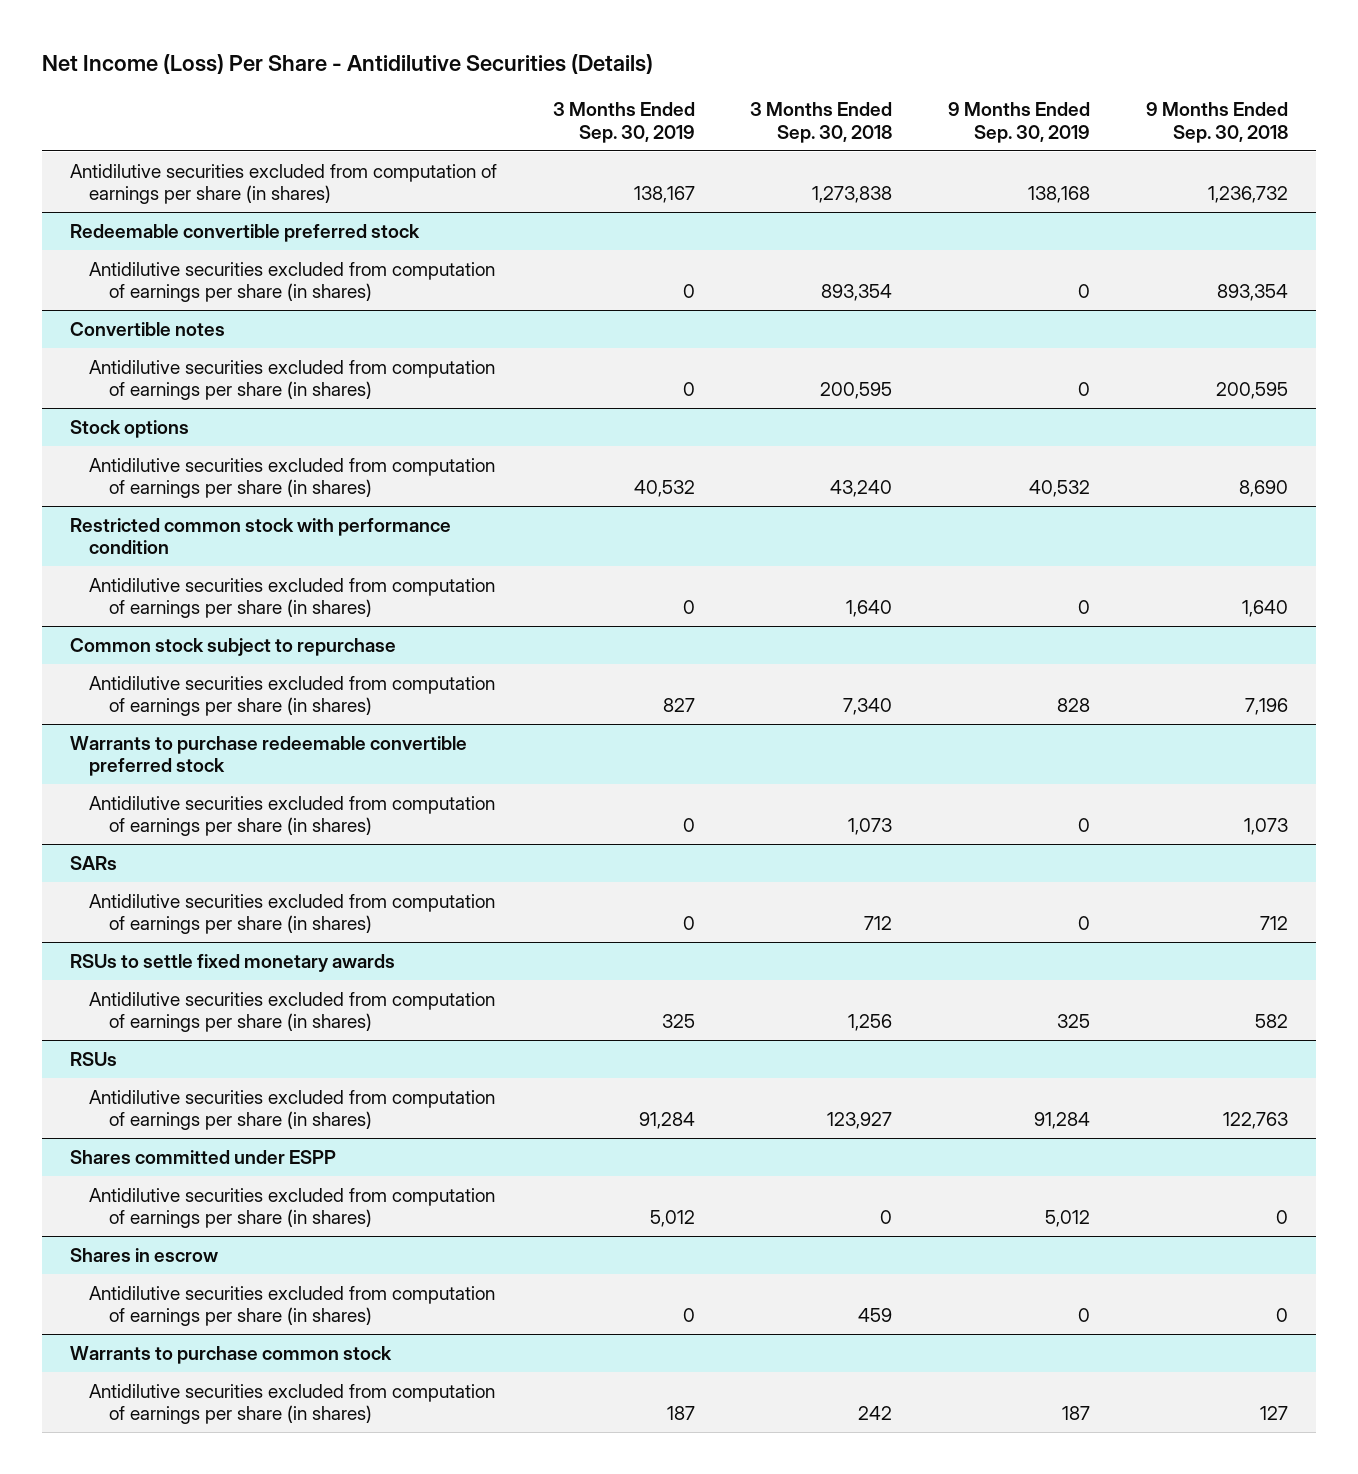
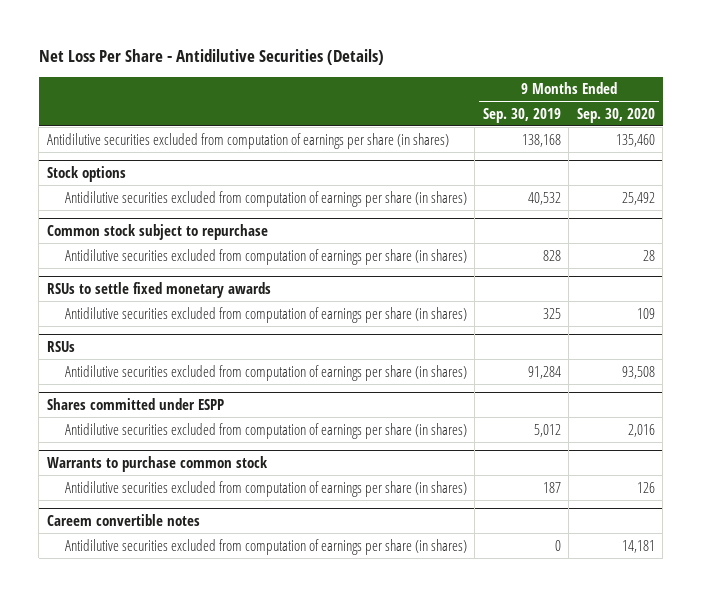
- Net Income (Loss) Per Share - Antidilutive Securities (Details)
+ Net Loss Per Share - Antidilutive Securities (Details)
- | 3 Months Ended Sep. 30, 2019 | 3 Months Ended Sep. 30, 2018 | 9 Months Ended Sep. 30, 2019 | 9 Months Ended Sep. 30, 2018
+ | 9 Months Ended Sep. 30, 2019 | 9 Months Ended Sep. 30, 2020
- Redeemable convertible preferred stock
- Antidilutive securities excluded from computation of earnings per share (in shares) | 0 | 893,354 | 0 | 893,354
- Convertible notes
- Antidilutive securities excluded from computation of earnings per share (in shares) | 0 | 200,595 | 0 | 200,595
- Restricted common stock with performance condition
- Antidilutive securities excluded from computation of earnings per share (in shares) | 0 | 1,640 | 0 | 1,640
- Warrants to purchase redeemable convertible preferred stock
- Antidilutive securities excluded from computation of earnings per share (in shares) | 0 | 1,073 | 0 | 1,073
- SARs
- Antidilutive securities excluded from computation of earnings per share (in shares) | 0 | 712 | 0 | 712
- Shares in escrow
- Antidilutive securities excluded from computation of earnings per share (in shares) | 0 | 459 | 0 | 0
+ Careem convertible notes
+ Antidilutive securities excluded from computation of earnings per share (in shares) | 0 | 14,181

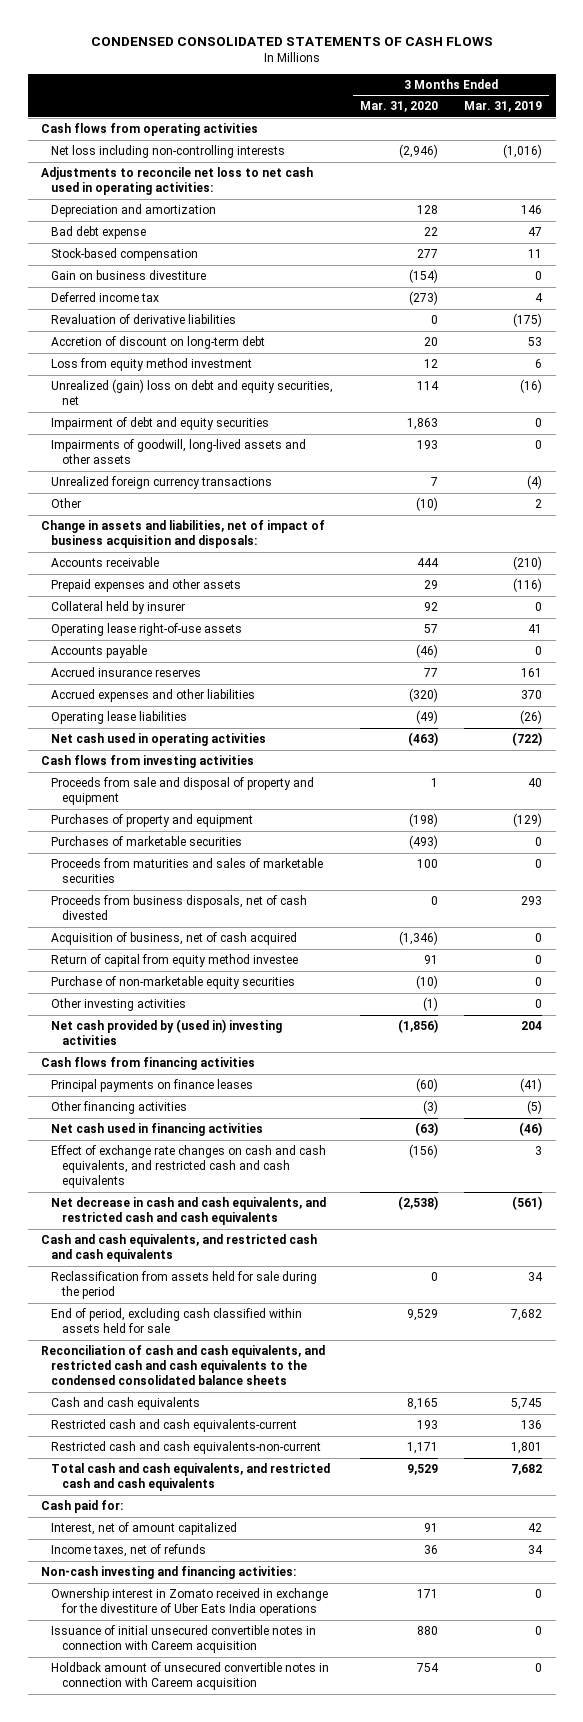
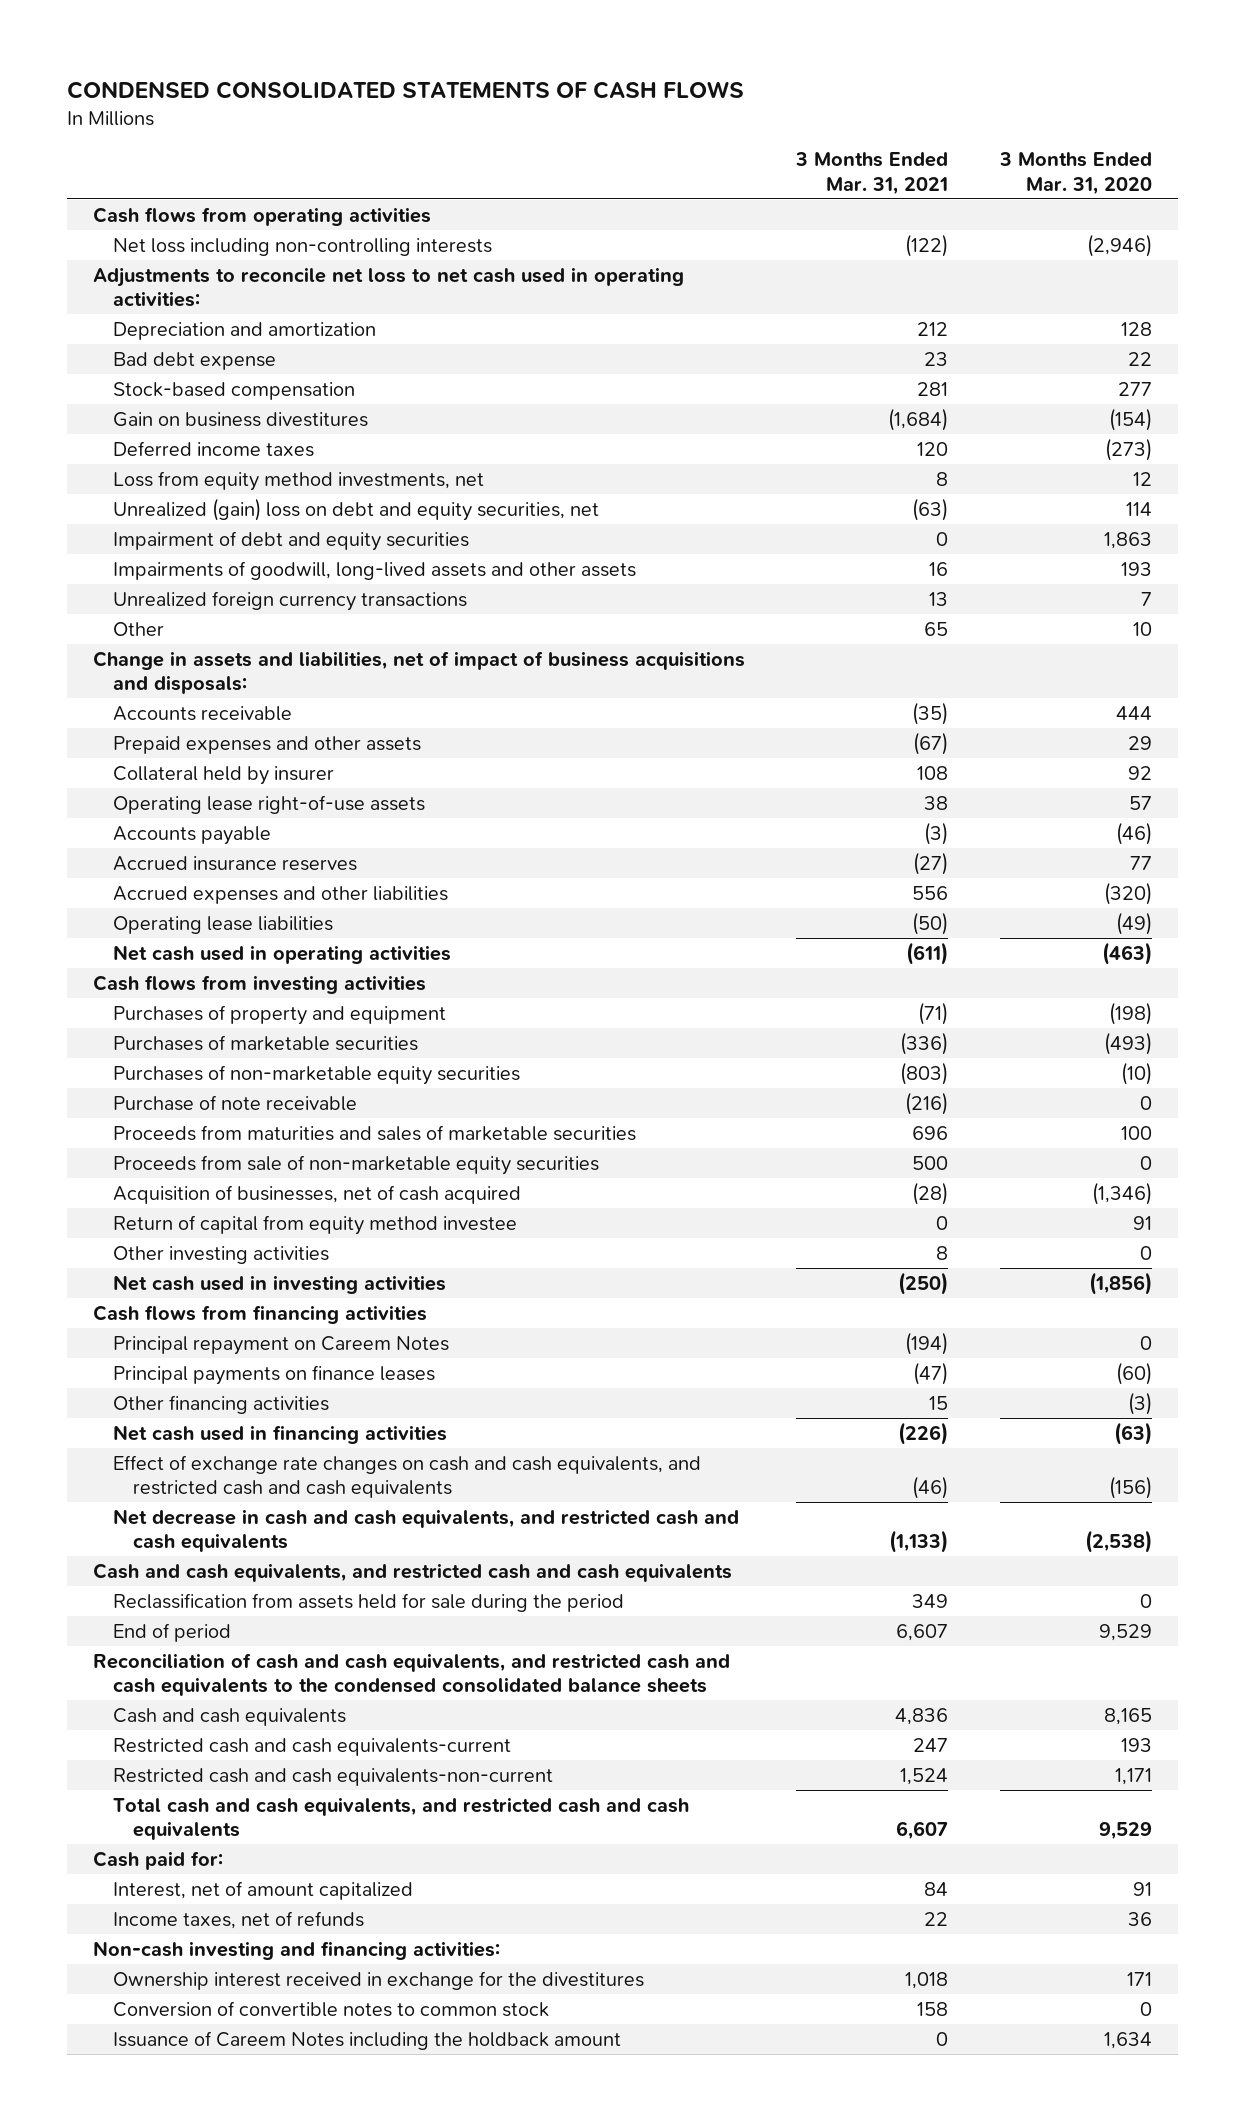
- | 3 Months Ended Mar. 31, 2020 | 3 Months Ended Mar. 31, 2019
+ | 3 Months Ended Mar. 31, 2021 | 3 Months Ended Mar. 31, 2020
- Gain on business divestiture | (154) | 0
- Deferred income tax | (273) | 4
- Revaluation of derivative liabilities | 0 | (175)
- Accretion of discount on long-term debt | 20 | 53
- Loss from equity method investment | 12 | 6
+ Gain on business divestitures | (1,684) | (154)
+ Deferred income taxes | 120 | (273)
+ Loss from equity method investments, net | 8 | 12
- Other | (10) | 2
- Change in assets and liabilities, net of impact of business acquisition and disposals:
+ Other | 65 | 10
+ Change in assets and liabilities, net of impact of business acquisitions and disposals:
- Proceeds from sale and disposal of property and equipment | 1 | 40
+ Purchases of non-marketable equity securities | (803) | (10)
+ Purchase of note receivable | (216) | 0
- Proceeds from business disposals, net of cash divested | 0 | 293
- Acquisition of business, net of cash acquired | (1,346) | 0
+ Proceeds from sale of non-marketable equity securities | 500 | 0
+ Acquisition of businesses, net of cash acquired | (28) | (1,346)
- Purchase of non-marketable equity securities | (10) | 0
- Other investing activities | (1) | 0
- Net cash provided by (used in) investing activities | (1,856) | 204
+ Other investing activities | 8 | 0
+ Net cash used in investing activities | (250) | (1,856)
+ Principal repayment on Careem Notes | (194) | 0
- End of period, excluding cash classified within assets held for sale | 9,529 | 7,682
+ End of period | 6,607 | 9,529
- Ownership interest in Zomato received in exchange for the divestiture of Uber Eats India operations | 171 | 0
- Issuance of initial unsecured convertible notes in connection with Careem acquisition | 880 | 0
- Holdback amount of unsecured convertible notes in connection with Careem acquisition | 754 | 0
+ Ownership interest received in exchange for the divestitures | 1,018 | 171
+ Conversion of convertible notes to common stock | 158 | 0
+ Issuance of Careem Notes including the holdback amount | 0 | 1,634

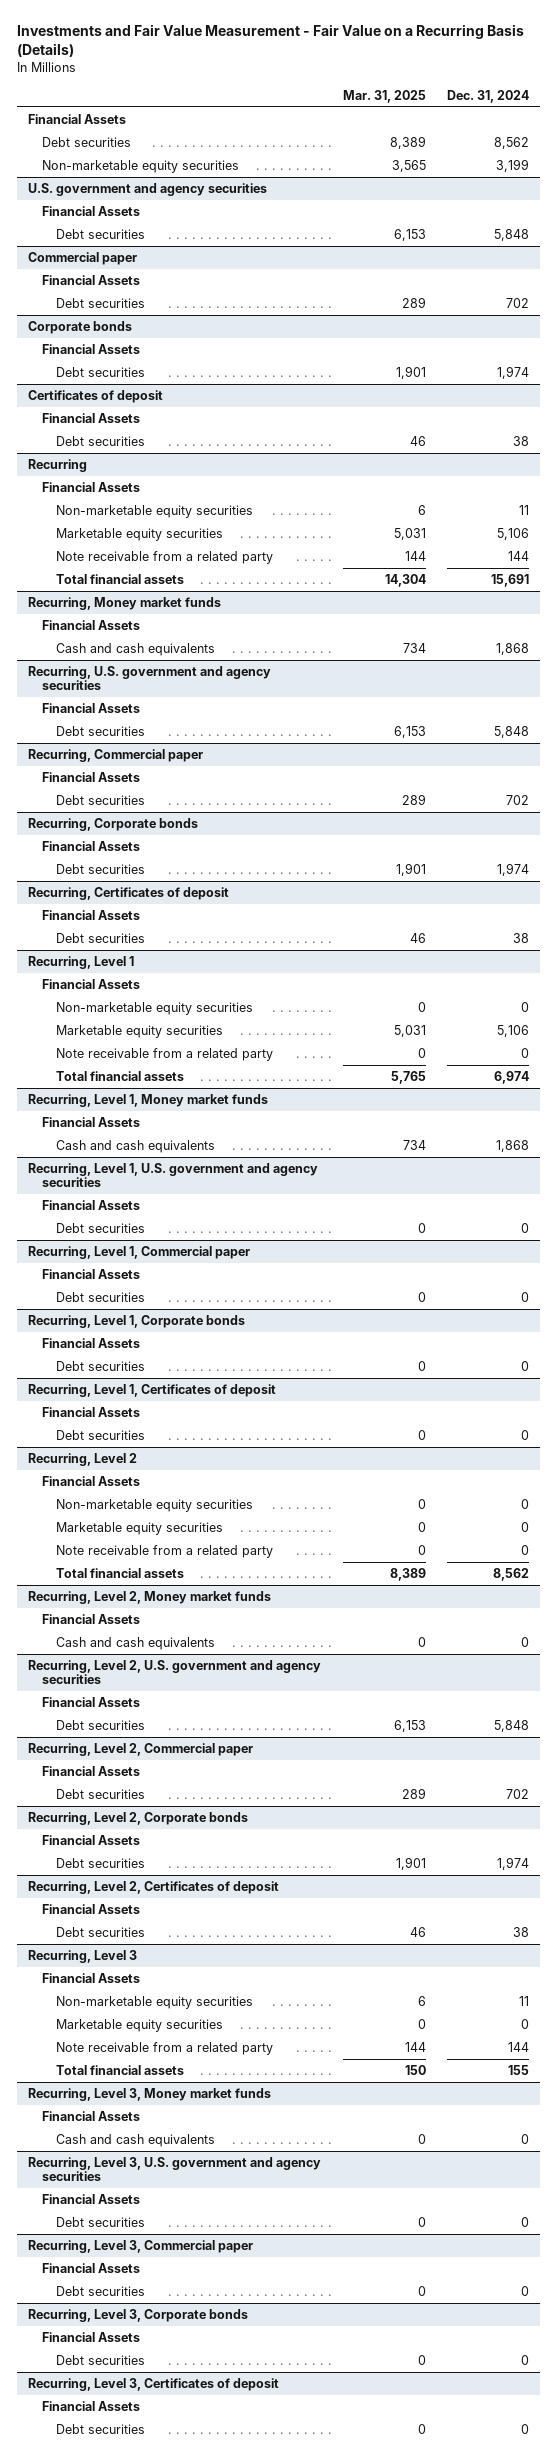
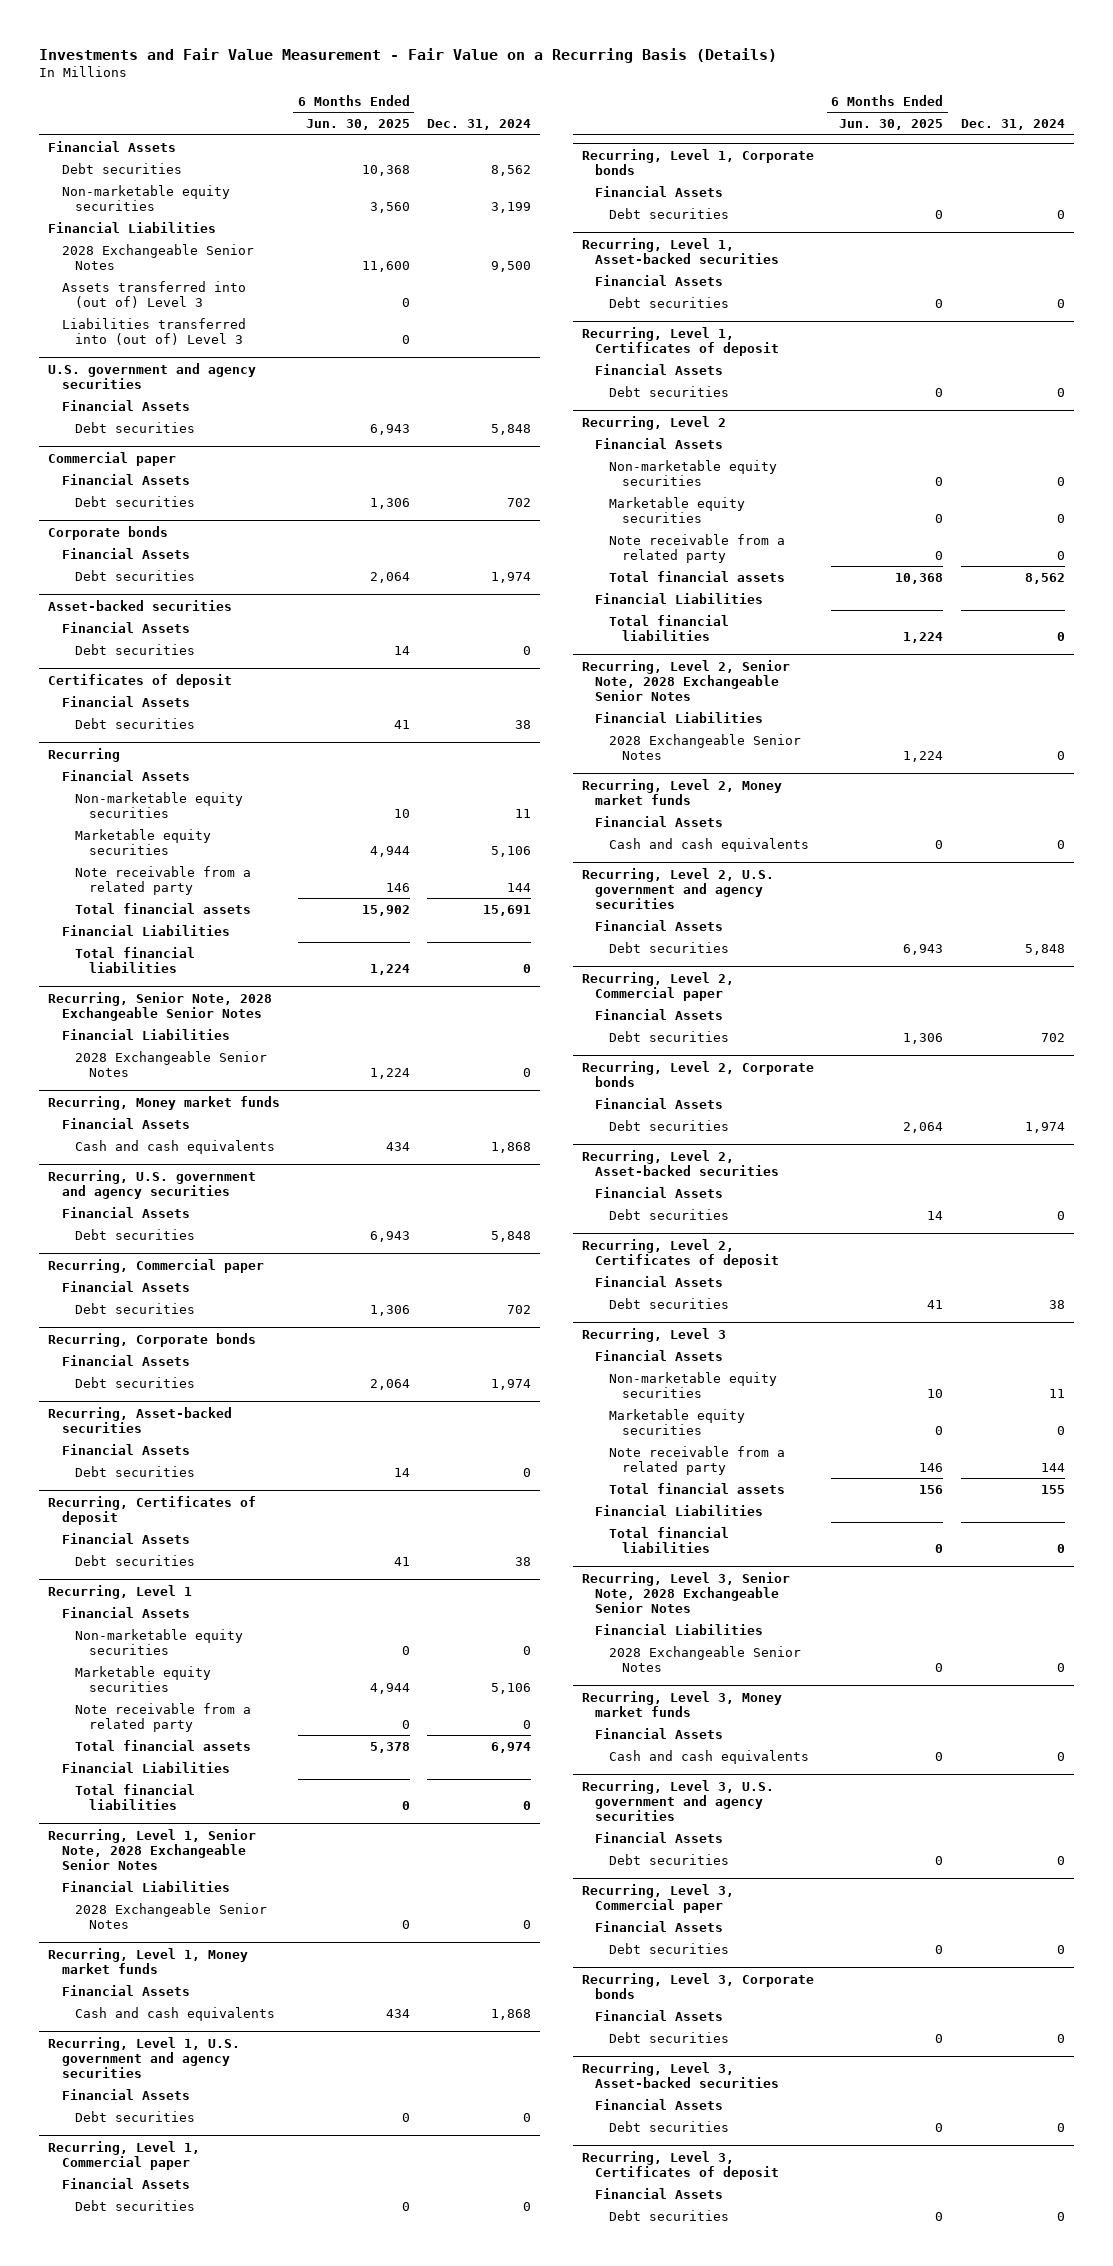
- | Mar. 31, 2025 | Dec. 31, 2024
+ | 6 Months Ended Jun. 30, 2025 | Dec. 31, 2024
+ Financial Liabilities
+ 2028 Exchangeable Senior Notes | 11,600 | 9,500
+ Assets transferred into (out of) Level 3 | 0 |
+ Liabilities transferred into (out of) Level 3 | 0 |
+ Asset-backed securities
+ Financial Assets
+ Debt securities | 14 | 0
@ Recurring
+ Financial Liabilities
+ Total financial liabilities | 1,224 | 0
+ Recurring, Senior Note, 2028 Exchangeable Senior Notes
+ Financial Liabilities
+ 2028 Exchangeable Senior Notes | 1,224 | 0
+ Recurring, Asset-backed securities
+ Financial Assets
+ Debt securities | 14 | 0
@ Recurring, Level 1
+ Financial Liabilities
+ Total financial liabilities | 0 | 0
+ Recurring, Level 1, Senior Note, 2028 Exchangeable Senior Notes
+ Financial Liabilities
+ 2028 Exchangeable Senior Notes | 0 | 0
+ Recurring, Level 1, Asset-backed securities
+ Financial Assets
+ Debt securities | 0 | 0
@ Recurring, Level 2
+ Financial Liabilities
+ Total financial liabilities | 1,224 | 0
+ Recurring, Level 2, Senior Note, 2028 Exchangeable Senior Notes
+ Financial Liabilities
+ 2028 Exchangeable Senior Notes | 1,224 | 0
+ Recurring, Level 2, Asset-backed securities
+ Financial Assets
+ Debt securities | 14 | 0
@ Recurring, Level 3
+ Financial Liabilities
+ Total financial liabilities | 0 | 0
+ Recurring, Level 3, Senior Note, 2028 Exchangeable Senior Notes
+ Financial Liabilities
+ 2028 Exchangeable Senior Notes | 0 | 0
+ Recurring, Level 3, Asset-backed securities
+ Financial Assets
+ Debt securities | 0 | 0

